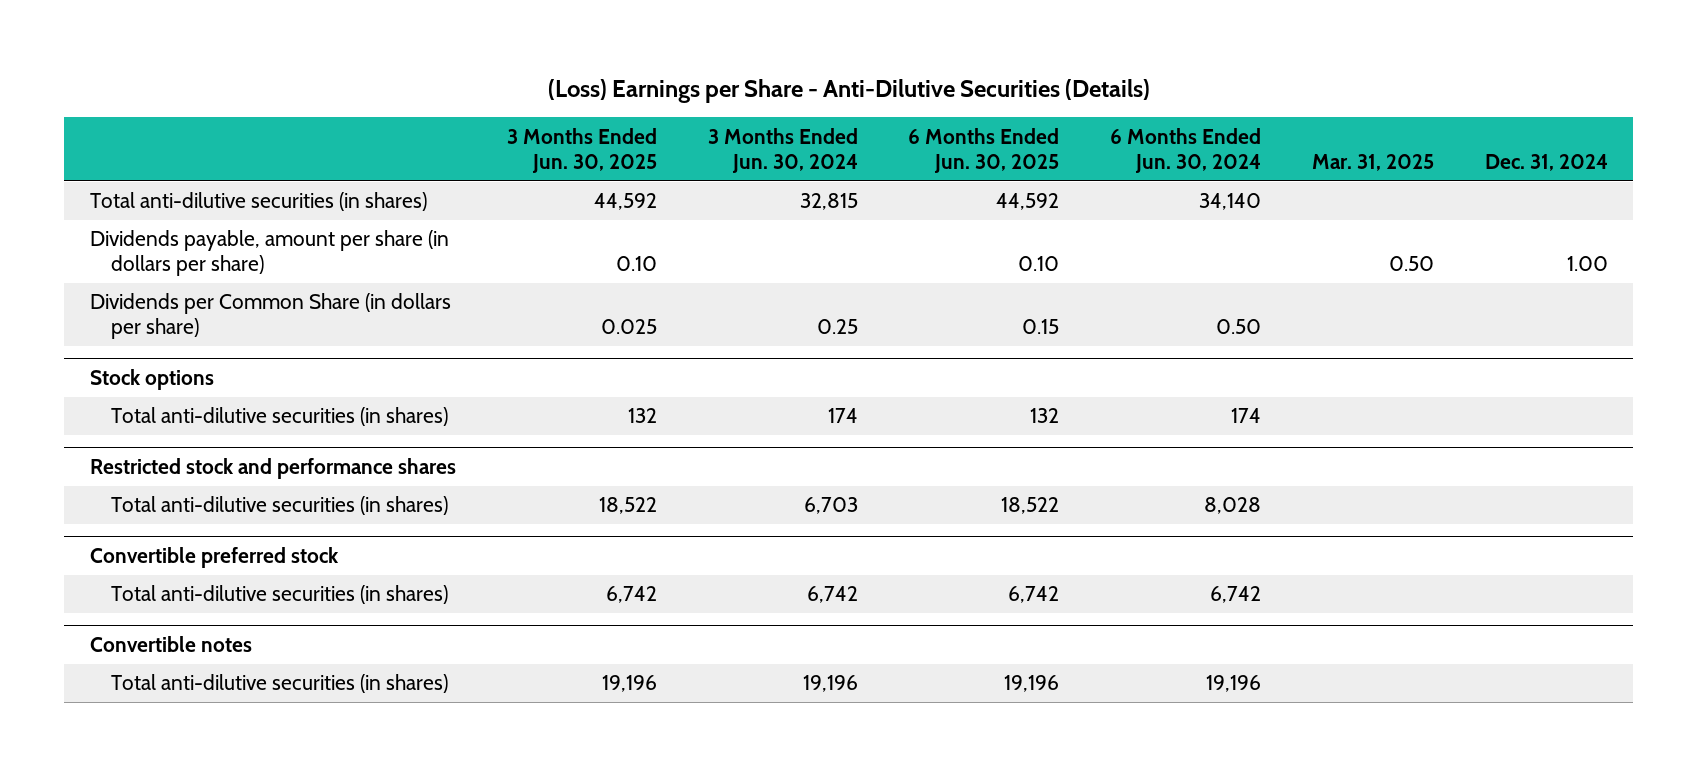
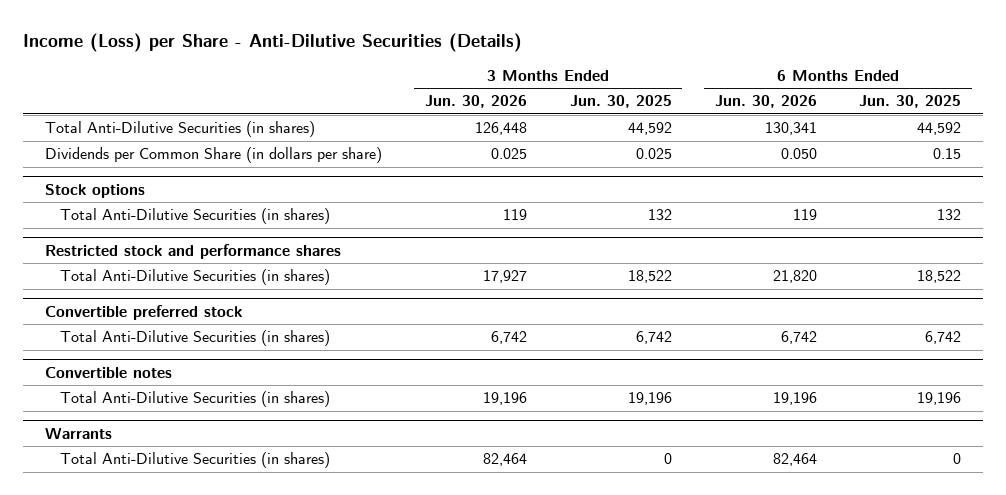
- (Loss) Earnings per Share - Anti-Dilutive Securities (Details)
+ Income (Loss) per Share - Anti-Dilutive Securities (Details)
- | 3 Months Ended Jun. 30, 2025 | 3 Months Ended Jun. 30, 2024 | 6 Months Ended Jun. 30, 2025 | 6 Months Ended Jun. 30, 2024 | Mar. 31, 2025 | Dec. 31, 2024
+ | 3 Months Ended Jun. 30, 2026 | 3 Months Ended Jun. 30, 2025 | 6 Months Ended Jun. 30, 2026 | 6 Months Ended Jun. 30, 2025
- Total anti-dilutive securities (in shares) | 44,592 | 32,815 | 44,592 | 34,140 | |
- Dividends payable, amount per share (in dollars per share) | 0.10 | | 0.10 | | 0.50 | 1.00
+ Total Anti-Dilutive Securities (in shares) | 126,448 | 44,592 | 130,341 | 44,592
@ Stock options
- Total anti-dilutive securities (in shares) | 132 | 174 | 132 | 174 | |
+ Total Anti-Dilutive Securities (in shares) | 119 | 132 | 119 | 132
@ Restricted stock and performance shares
- Total anti-dilutive securities (in shares) | 18,522 | 6,703 | 18,522 | 8,028 | |
+ Total Anti-Dilutive Securities (in shares) | 17,927 | 18,522 | 21,820 | 18,522
@ Convertible preferred stock
- Total anti-dilutive securities (in shares) | 6,742 | 6,742 | 6,742 | 6,742 | |
+ Total Anti-Dilutive Securities (in shares) | 6,742 | 6,742 | 6,742 | 6,742
@ Convertible notes
- Total anti-dilutive securities (in shares) | 19,196 | 19,196 | 19,196 | 19,196 | |
+ Total Anti-Dilutive Securities (in shares) | 19,196 | 19,196 | 19,196 | 19,196
+ Warrants
+ Total Anti-Dilutive Securities (in shares) | 82,464 | 0 | 82,464 | 0

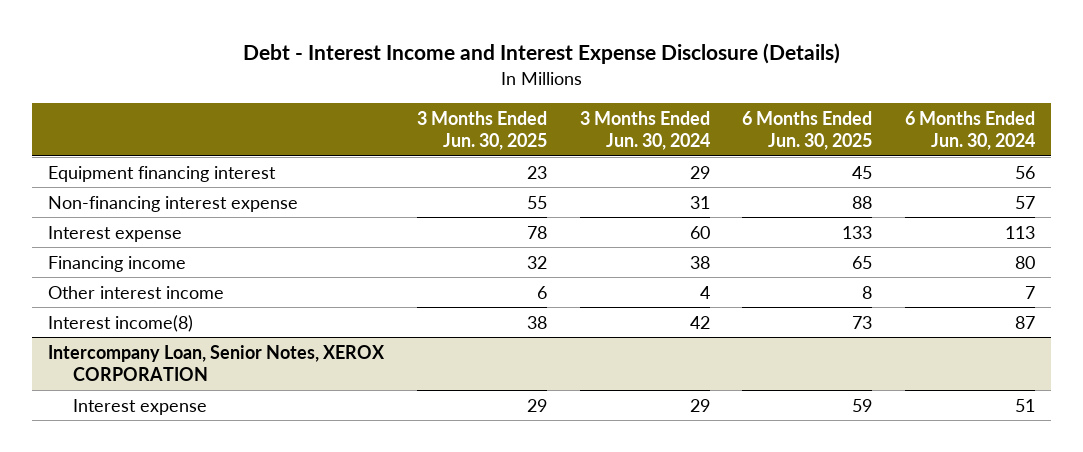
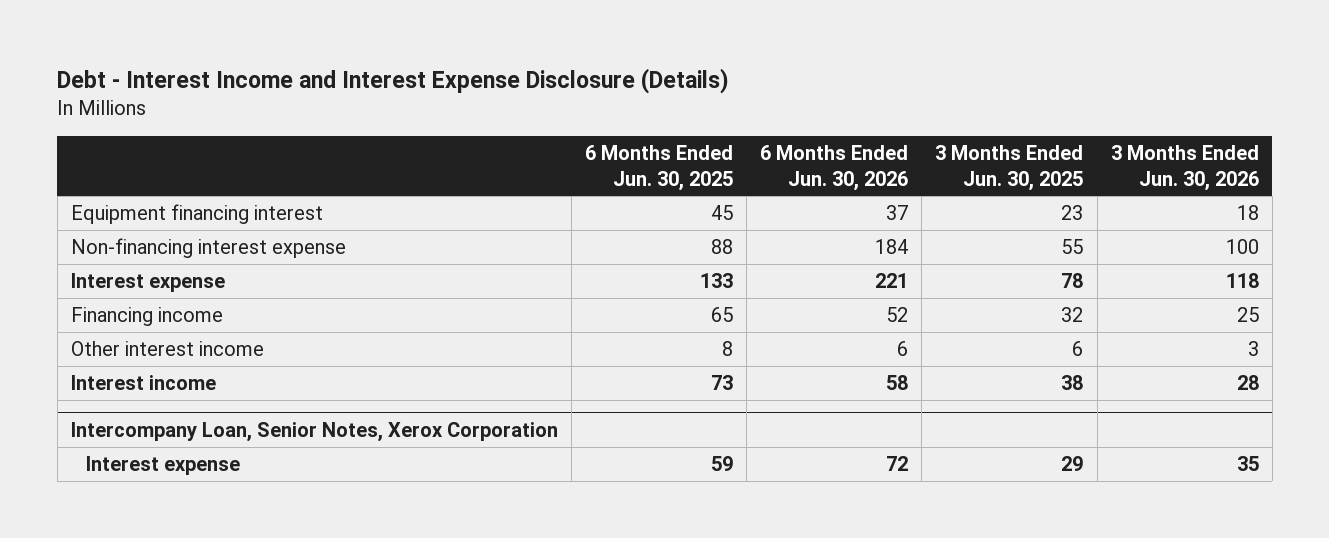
- | 3 Months Ended Jun. 30, 2025 | 3 Months Ended Jun. 30, 2024 | 6 Months Ended Jun. 30, 2025 | 6 Months Ended Jun. 30, 2024
+ | 6 Months Ended Jun. 30, 2025 | 6 Months Ended Jun. 30, 2026 | 3 Months Ended Jun. 30, 2025 | 3 Months Ended Jun. 30, 2026
- Interest income(8) | 38 | 42 | 73 | 87
- Intercompany Loan, Senior Notes, XEROX CORPORATION
+ Interest income | 73 | 58 | 38 | 28
+ Intercompany Loan, Senior Notes, Xerox Corporation

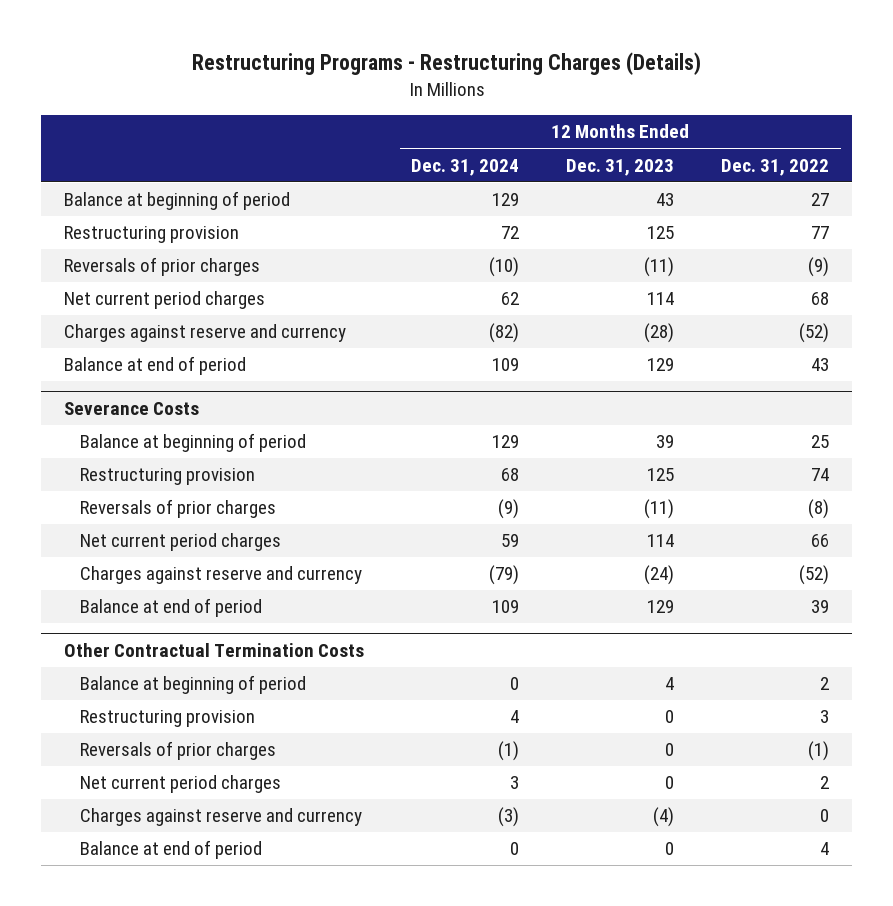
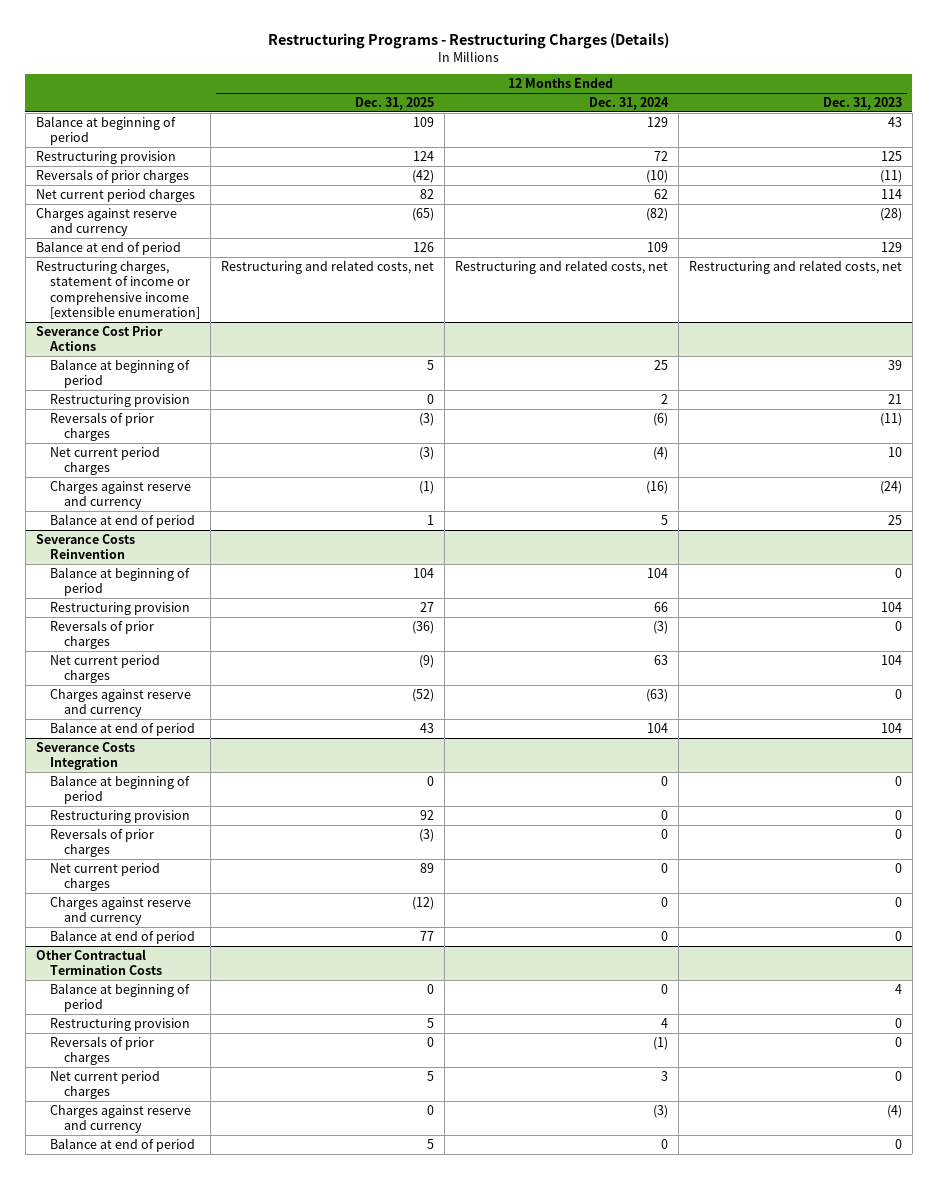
- | 12 Months Ended Dec. 31, 2024 | 12 Months Ended Dec. 31, 2023 | 12 Months Ended Dec. 31, 2022
+ | 12 Months Ended Dec. 31, 2025 | 12 Months Ended Dec. 31, 2024 | 12 Months Ended Dec. 31, 2023
- Severance Costs
- Balance at beginning of period | 129 | 39 | 25
- Restructuring provision | 68 | 125 | 74
- Reversals of prior charges | (9) | (11) | (8)
- Net current period charges | 59 | 114 | 66
- Charges against reserve and currency | (79) | (24) | (52)
- Balance at end of period | 109 | 129 | 39
+ Restructuring charges, statement of income or comprehensive income [extensible enumeration] | Restructuring and related costs, net | Restructuring and related costs, net | Restructuring and related costs, net
+ Severance Cost Prior Actions
+ Balance at beginning of period | 5 | 25 | 39
+ Restructuring provision | 0 | 2 | 21
+ Reversals of prior charges | (3) | (6) | (11)
+ Net current period charges | (3) | (4) | 10
+ Charges against reserve and currency | (1) | (16) | (24)
+ Balance at end of period | 1 | 5 | 25
+ Severance Costs Reinvention
+ Balance at beginning of period | 104 | 104 | 0
+ Restructuring provision | 27 | 66 | 104
+ Reversals of prior charges | (36) | (3) | 0
+ Net current period charges | (9) | 63 | 104
+ Charges against reserve and currency | (52) | (63) | 0
+ Balance at end of period | 43 | 104 | 104
+ Severance Costs Integration
+ Balance at beginning of period | 0 | 0 | 0
+ Restructuring provision | 92 | 0 | 0
+ Reversals of prior charges | (3) | 0 | 0
+ Net current period charges | 89 | 0 | 0
+ Charges against reserve and currency | (12) | 0 | 0
+ Balance at end of period | 77 | 0 | 0

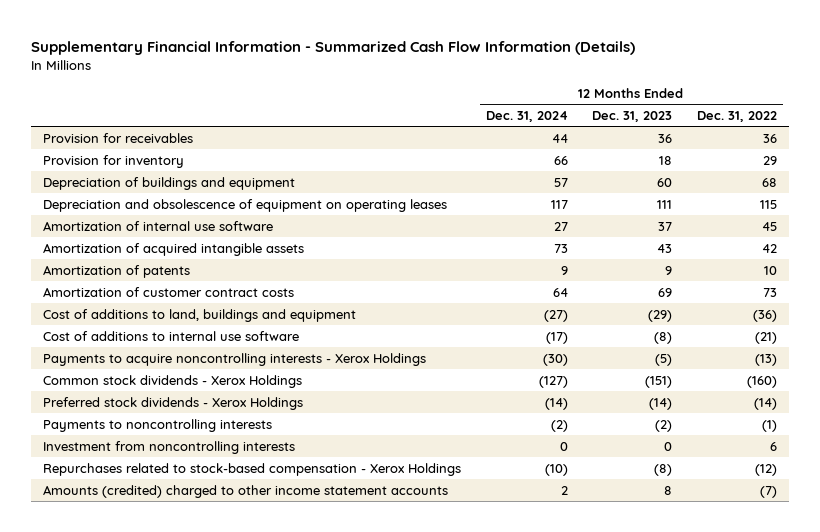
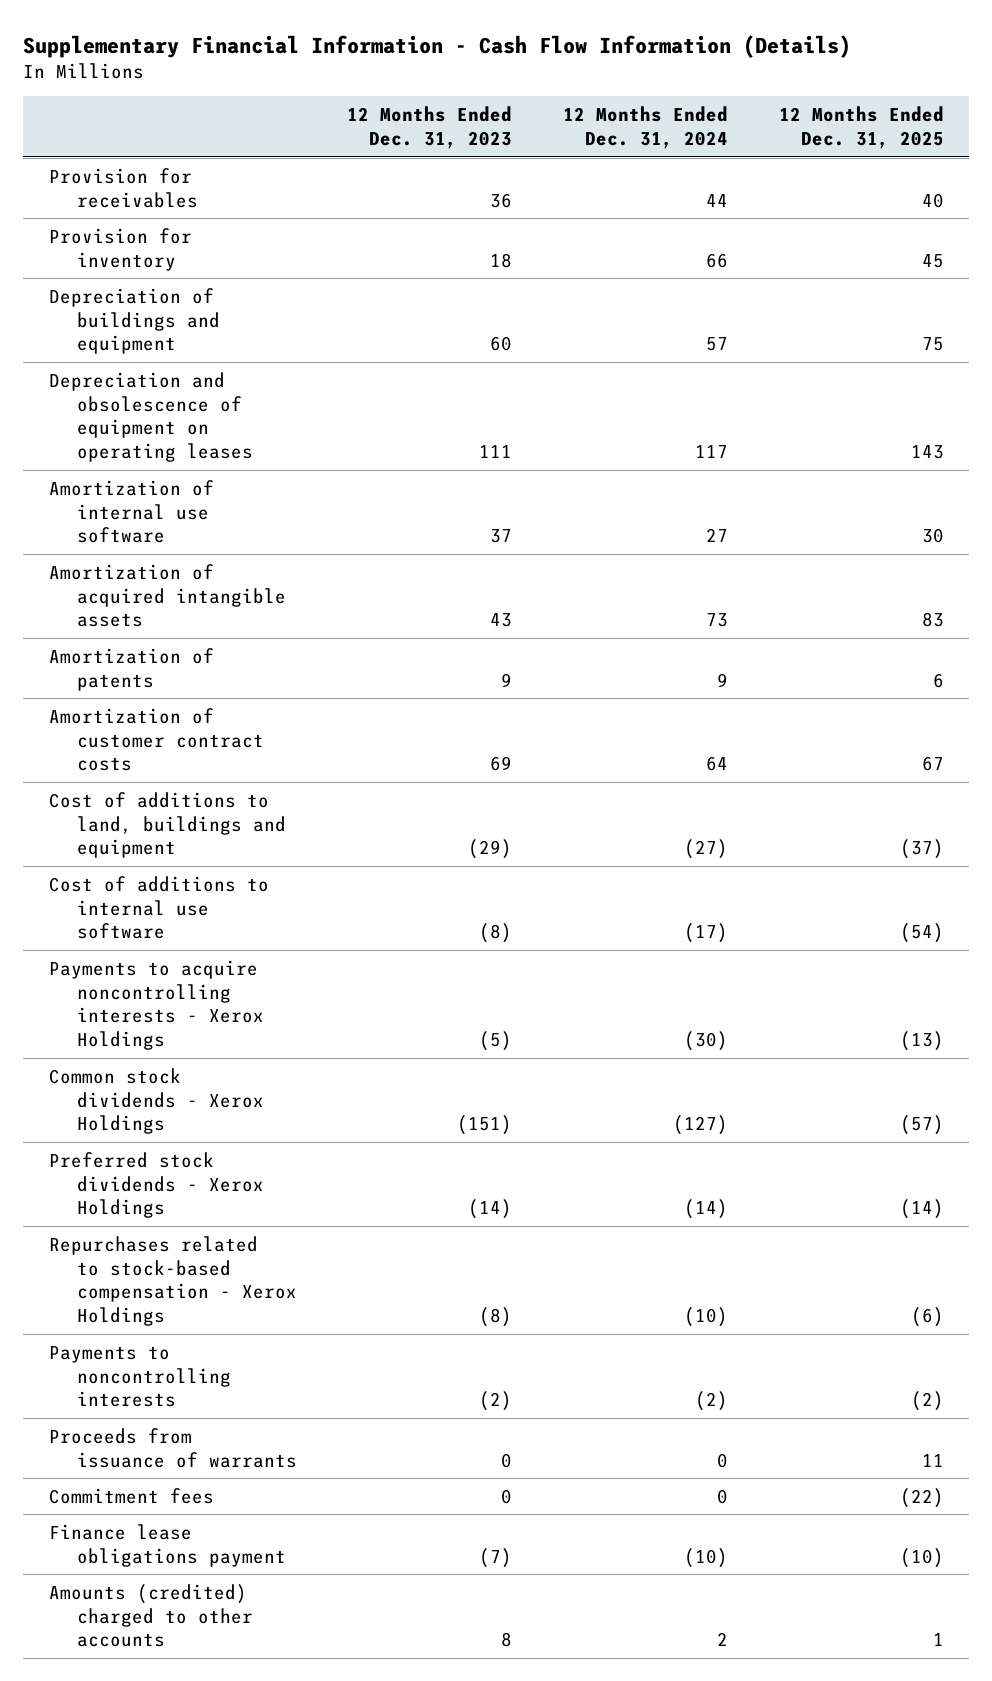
- Supplementary Financial Information - Summarized Cash Flow Information (Details)
+ Supplementary Financial Information - Cash Flow Information (Details)
- | 12 Months Ended Dec. 31, 2024 | 12 Months Ended Dec. 31, 2023 | 12 Months Ended Dec. 31, 2022
+ | 12 Months Ended Dec. 31, 2023 | 12 Months Ended Dec. 31, 2024 | 12 Months Ended Dec. 31, 2025
- Investment from noncontrolling interests | 0 | 0 | 6
- Amounts (credited) charged to other income statement accounts | 2 | 8 | (7)
moved down: Payments to noncontrolling interests | (2) | (2) | (2)
+ Proceeds from issuance of warrants | 0 | 0 | 11
+ Commitment fees | 0 | 0 | (22)
+ Finance lease obligations payment | (7) | (10) | (10)
+ Amounts (credited) charged to other accounts | 8 | 2 | 1

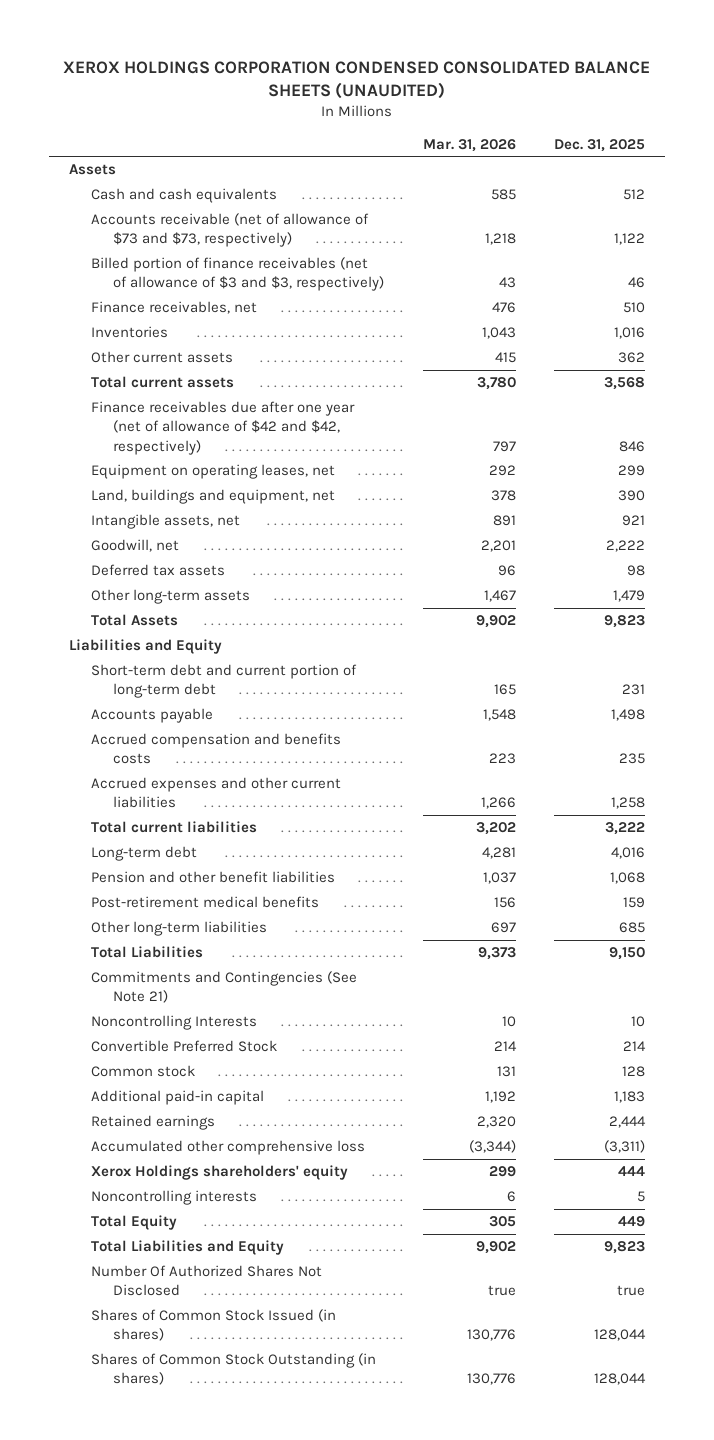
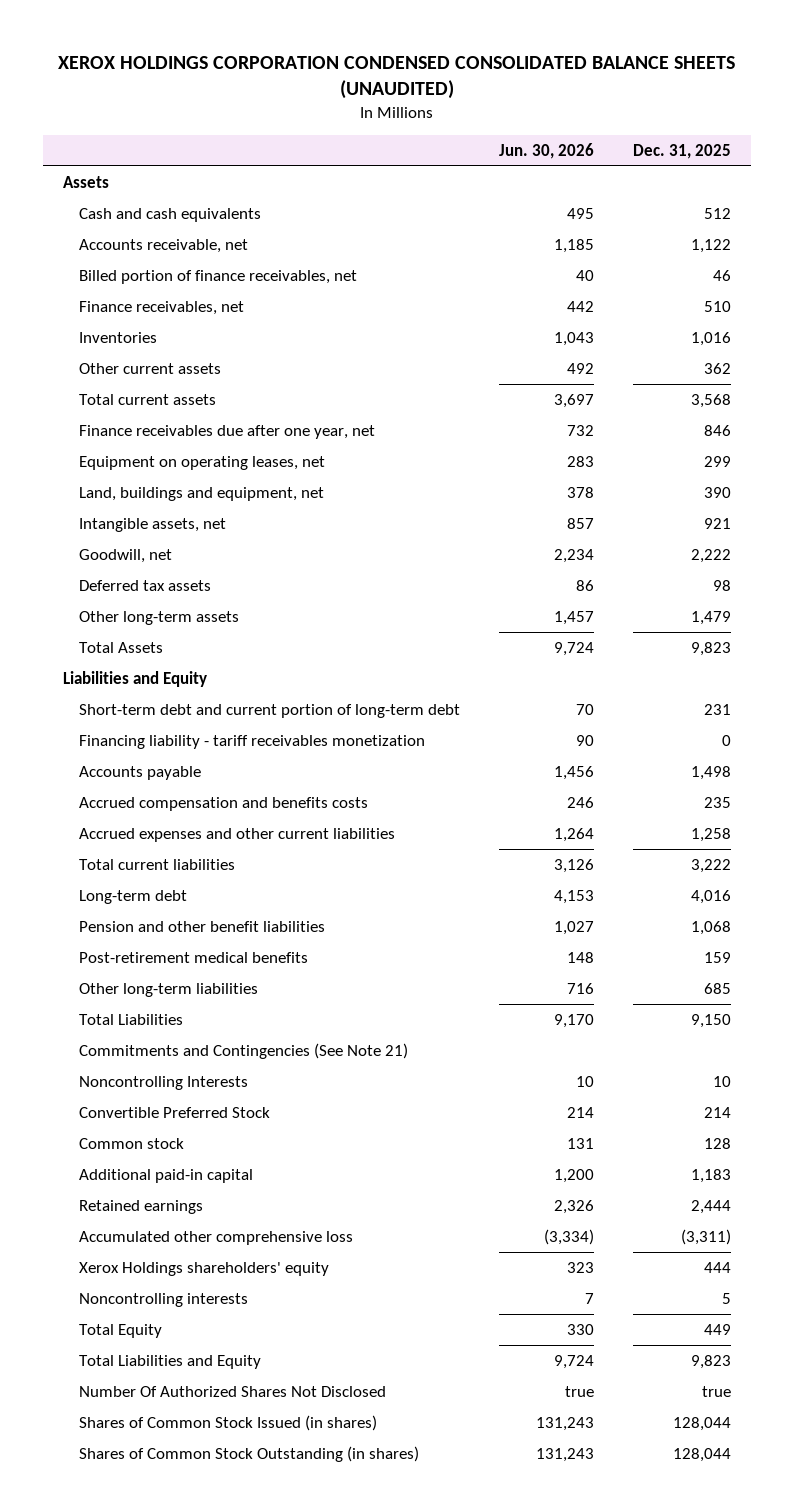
- | Mar. 31, 2026 | Dec. 31, 2025
+ | Jun. 30, 2026 | Dec. 31, 2025
- Accounts receivable (net of allowance of $73 and $73, respectively) | 1,218 | 1,122
- Billed portion of finance receivables (net of allowance of $3 and $3, respectively) | 43 | 46
+ Accounts receivable, net | 1,185 | 1,122
+ Billed portion of finance receivables, net | 40 | 46
- Finance receivables due after one year (net of allowance of $42 and $42, respectively) | 797 | 846
+ Finance receivables due after one year, net | 732 | 846
+ Financing liability - tariff receivables monetization | 90 | 0

